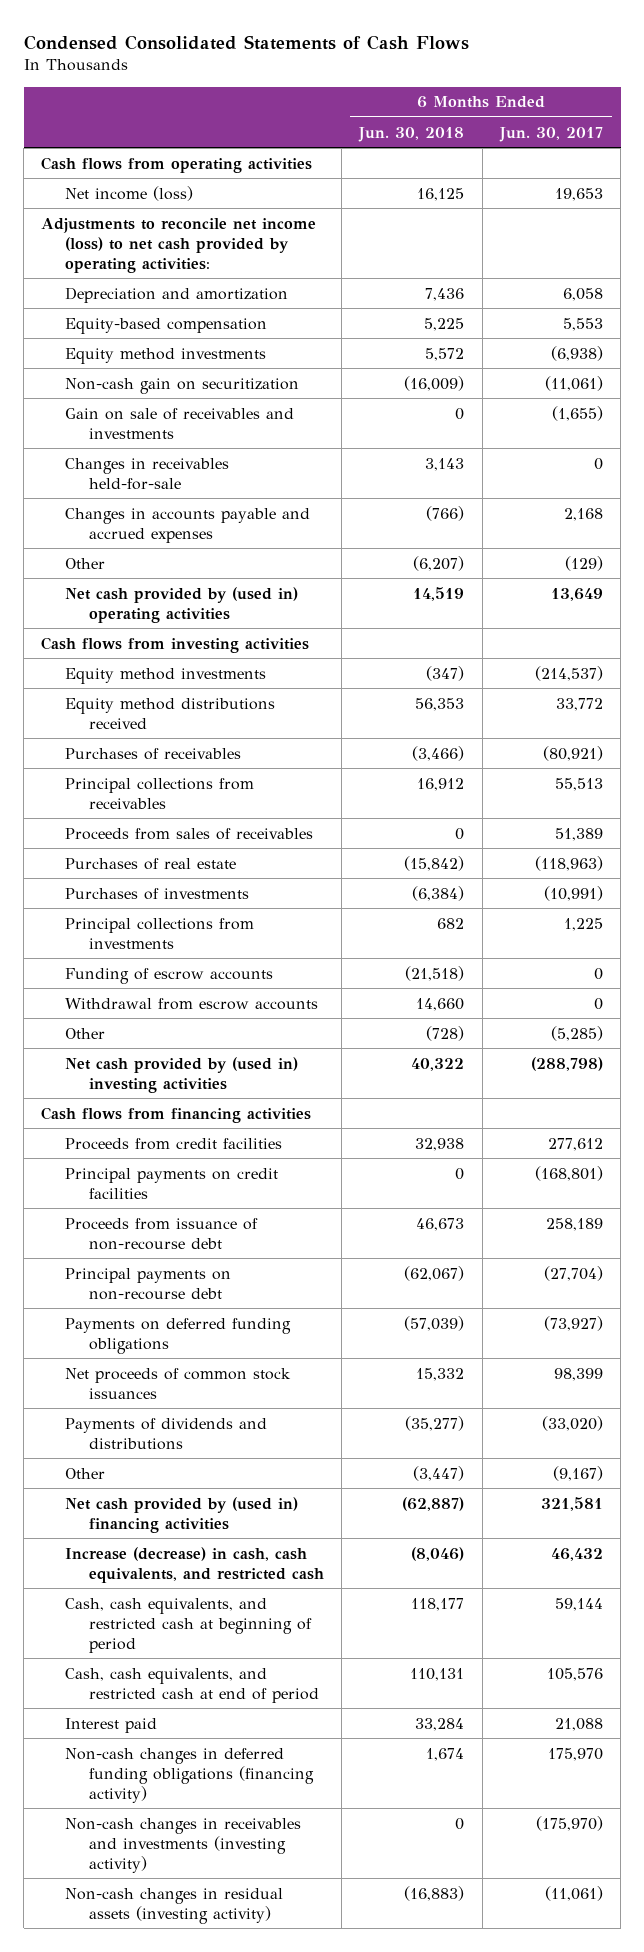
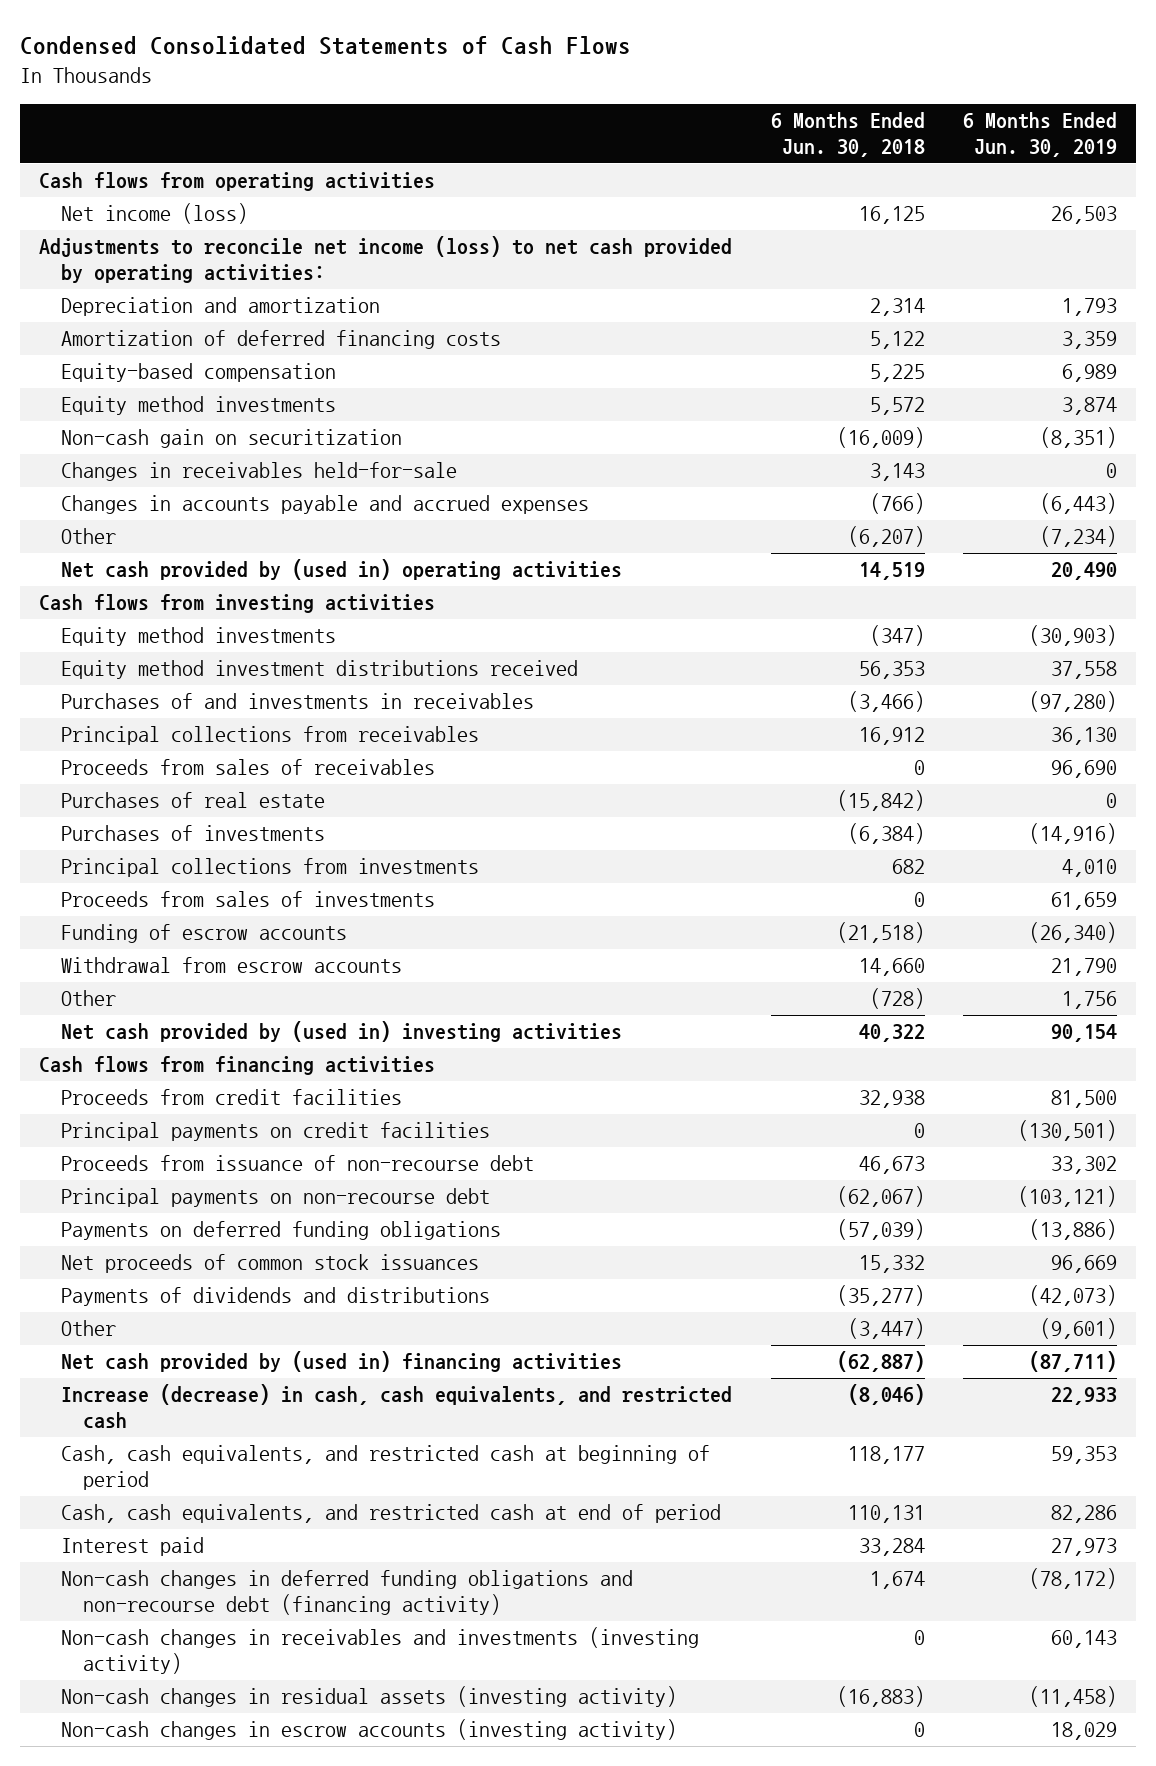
- | 6 Months Ended Jun. 30, 2018 | 6 Months Ended Jun. 30, 2017
+ | 6 Months Ended Jun. 30, 2018 | 6 Months Ended Jun. 30, 2019
- Depreciation and amortization | 7,436 | 6,058
+ Depreciation and amortization | 2,314 | 1,793
+ Amortization of deferred financing costs | 5,122 | 3,359
- Gain on sale of receivables and investments | 0 | (1,655)
- Equity method distributions received | 56,353 | 33,772
- Purchases of receivables | (3,466) | (80,921)
+ Equity method investment distributions received | 56,353 | 37,558
+ Purchases of and investments in receivables | (3,466) | (97,280)
+ Proceeds from sales of investments | 0 | 61,659
- Non-cash changes in deferred funding obligations (financing activity) | 1,674 | 175,970
+ Non-cash changes in deferred funding obligations and non-recourse debt (financing activity) | 1,674 | (78,172)
+ Non-cash changes in escrow accounts (investing activity) | 0 | 18,029

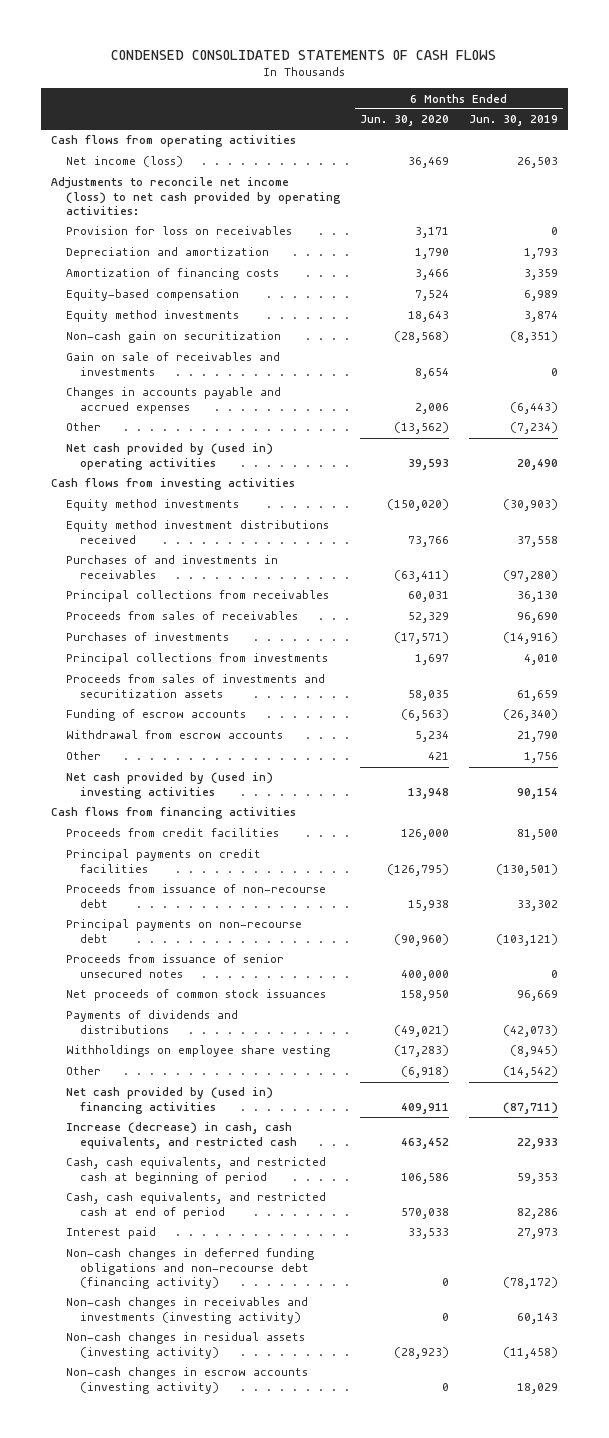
- Condensed Consolidated Statements of Cash Flows
+ CONDENSED CONSOLIDATED STATEMENTS OF CASH FLOWS
- | 6 Months Ended Jun. 30, 2018 | 6 Months Ended Jun. 30, 2019
+ | 6 Months Ended Jun. 30, 2020 | 6 Months Ended Jun. 30, 2019
+ Provision for loss on receivables | 3,171 | 0
- Amortization of deferred financing costs | 5,122 | 3,359
+ Amortization of financing costs | 3,466 | 3,359
- Changes in receivables held-for-sale | 3,143 | 0
+ Gain on sale of receivables and investments | 8,654 | 0
- Purchases of real estate | (15,842) | 0
- Proceeds from sales of investments | 0 | 61,659
+ Proceeds from sales of investments and securitization assets | 58,035 | 61,659
- Payments on deferred funding obligations | (57,039) | (13,886)
+ Proceeds from issuance of senior unsecured notes | 400,000 | 0
- Other | (3,447) | (9,601)
+ Withholdings on employee share vesting | (17,283) | (8,945)
+ Other | (6,918) | (14,542)

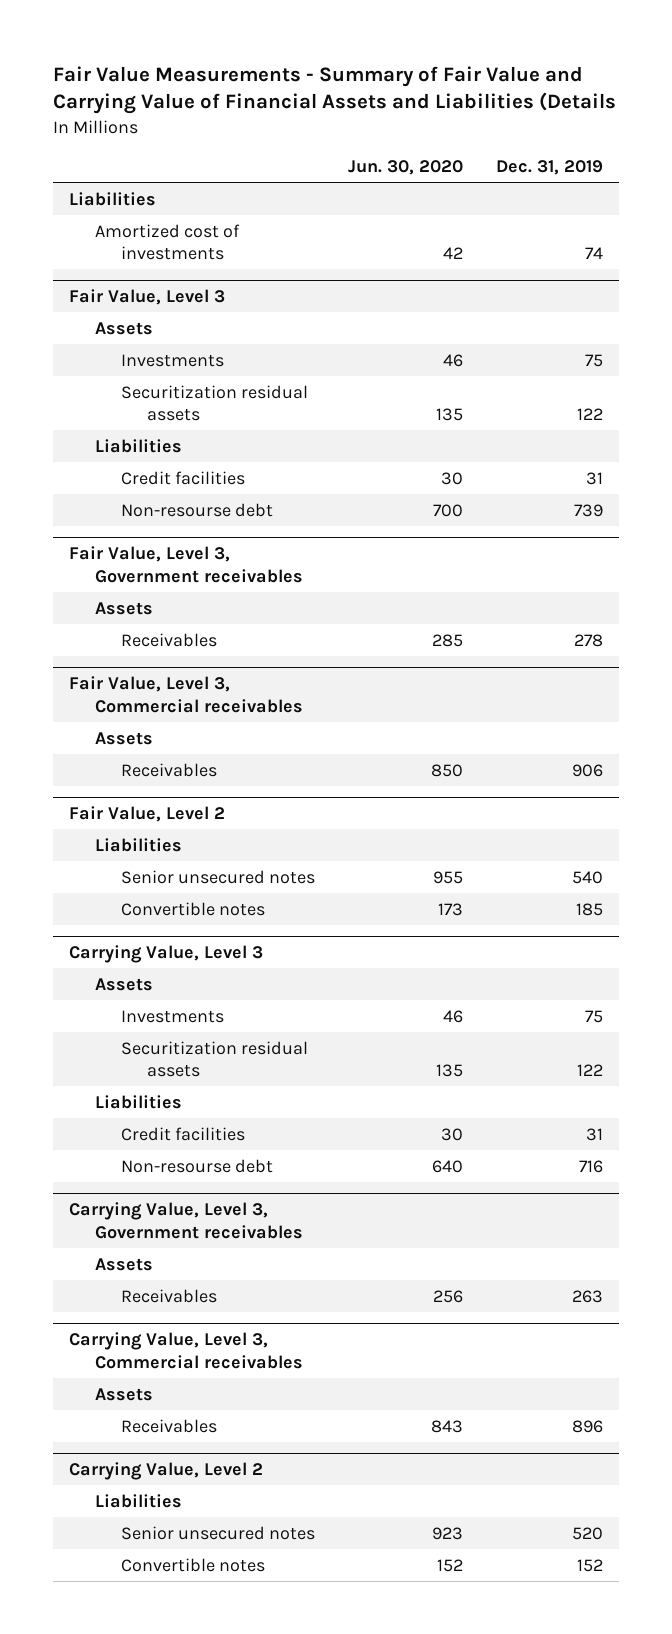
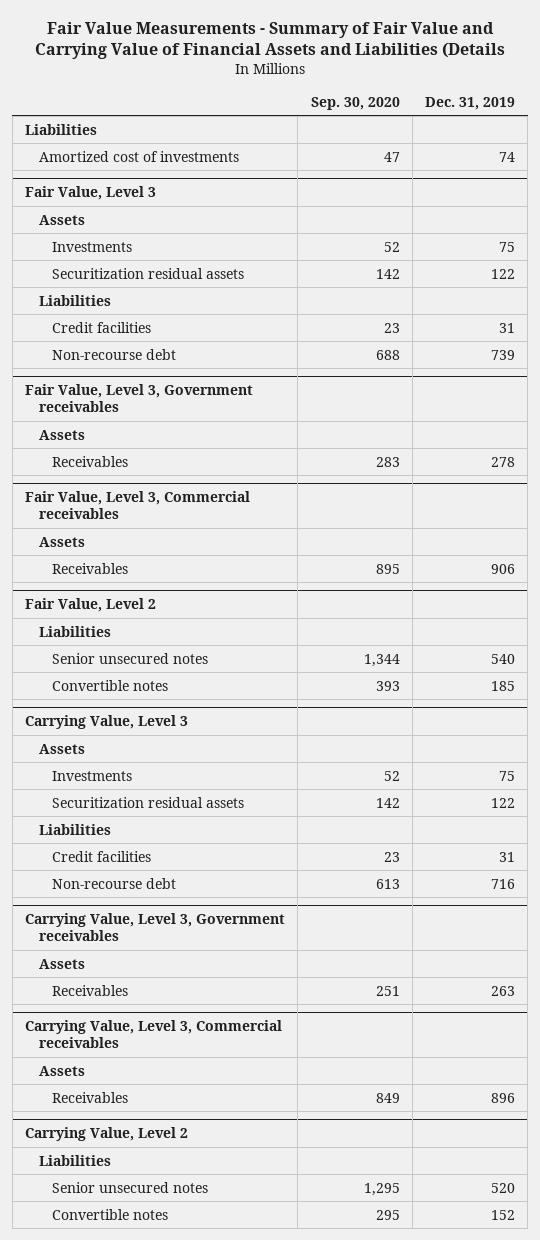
- | Jun. 30, 2020 | Dec. 31, 2019
+ | Sep. 30, 2020 | Dec. 31, 2019
@ Fair Value, Level 3
- Non-resourse debt | 700 | 739
+ Non-recourse debt | 688 | 739
@ Carrying Value, Level 3
- Non-resourse debt | 640 | 716
+ Non-recourse debt | 613 | 716

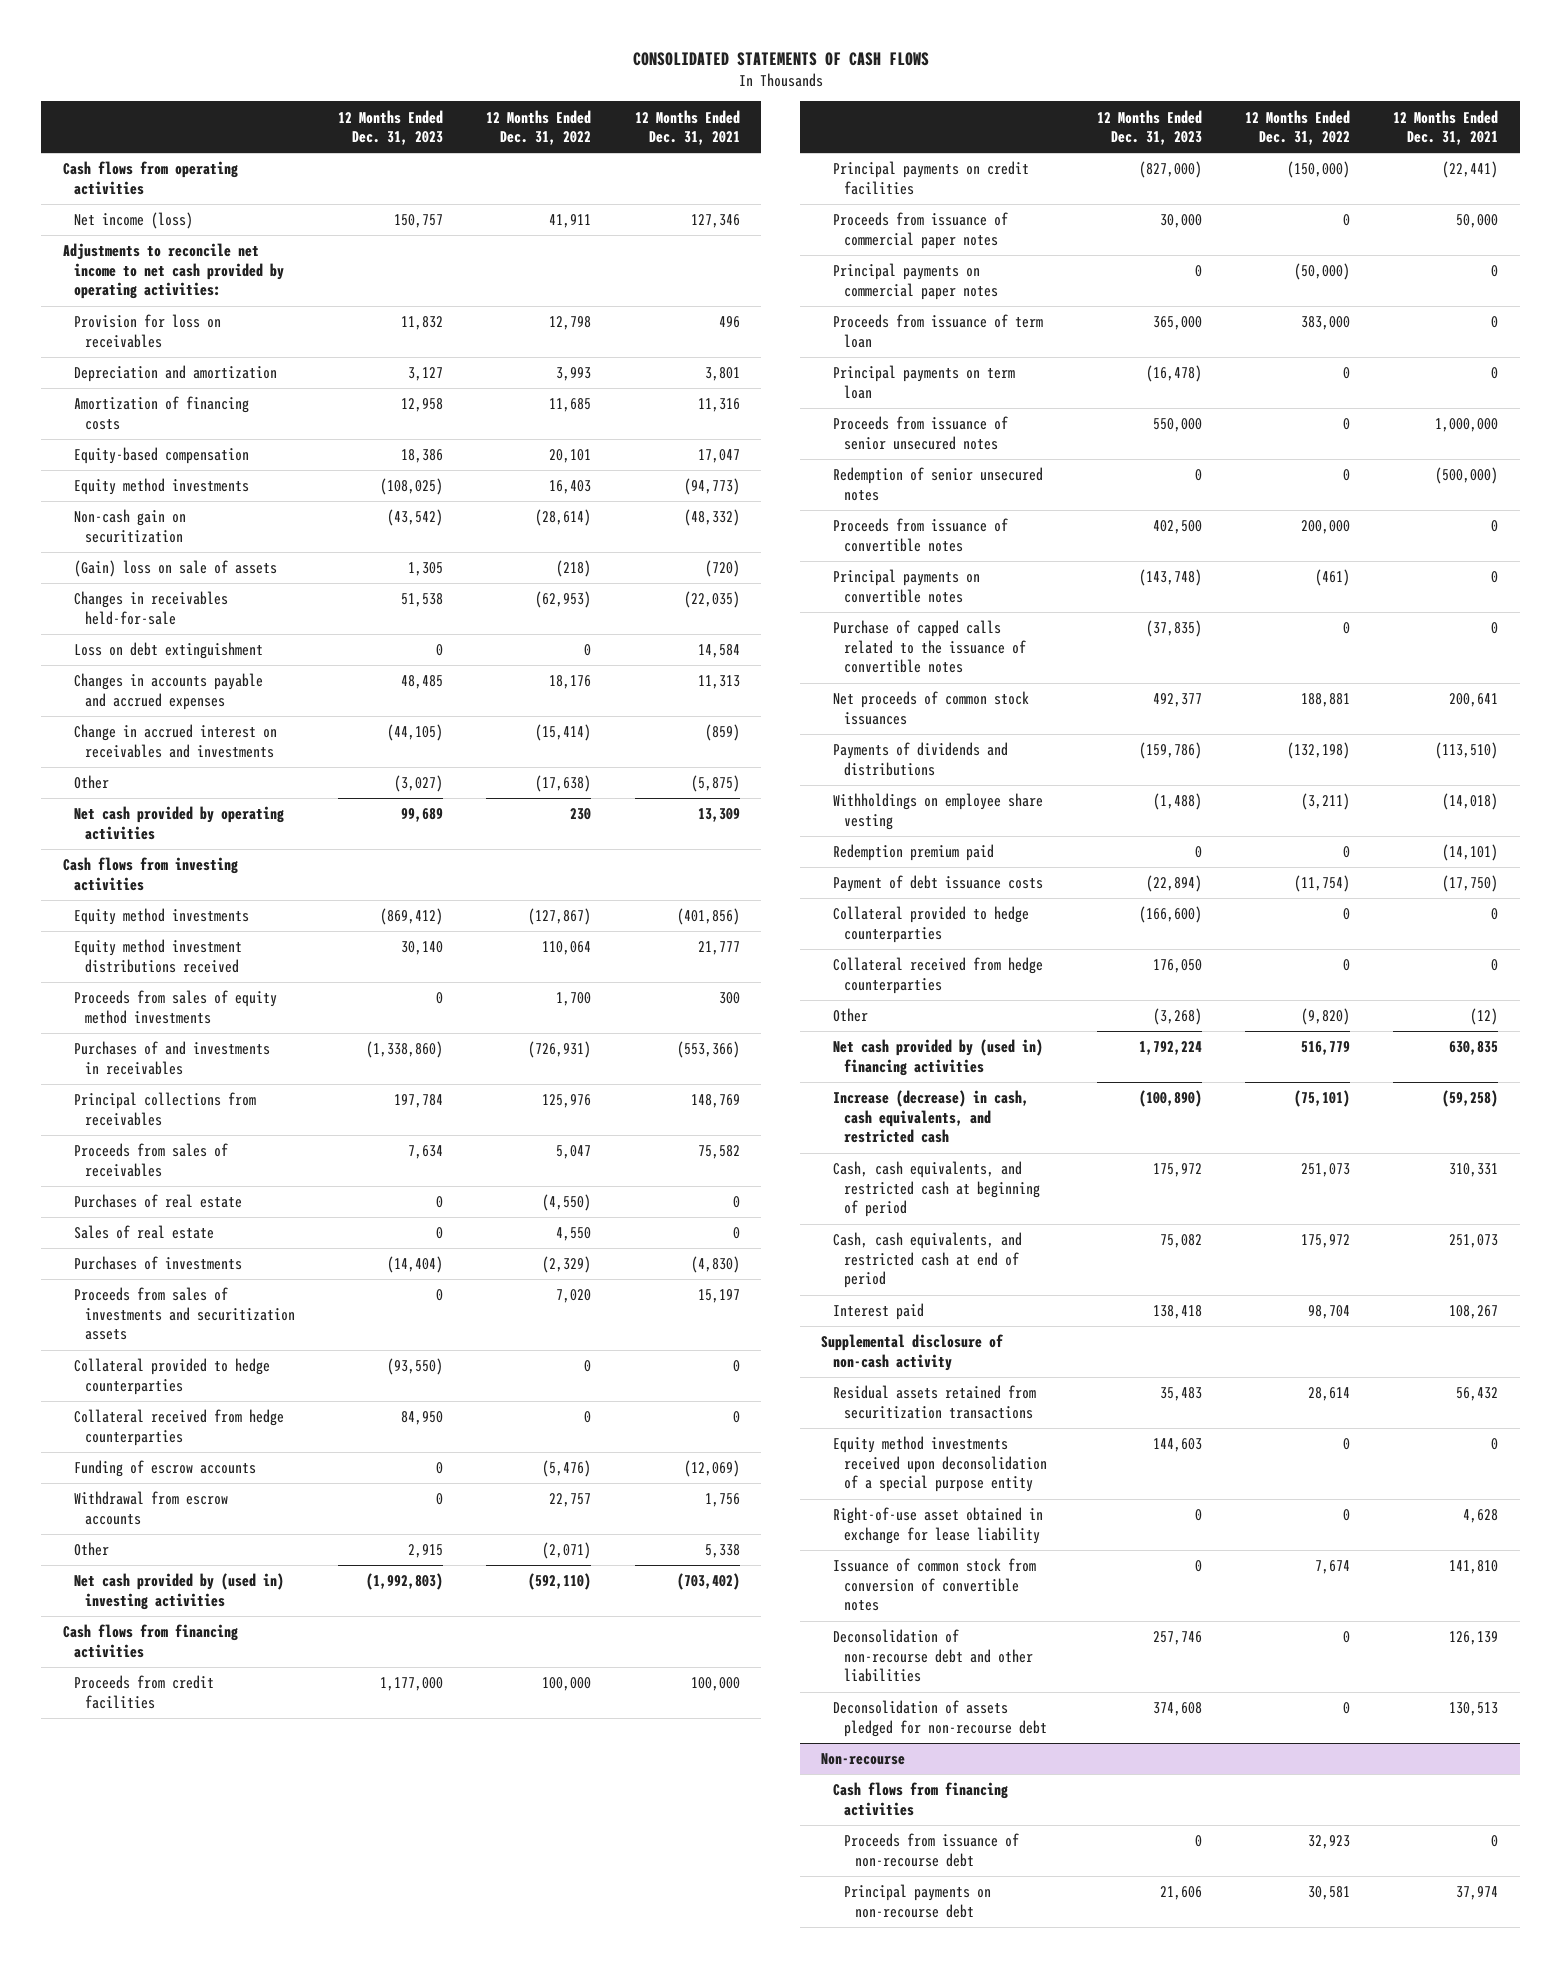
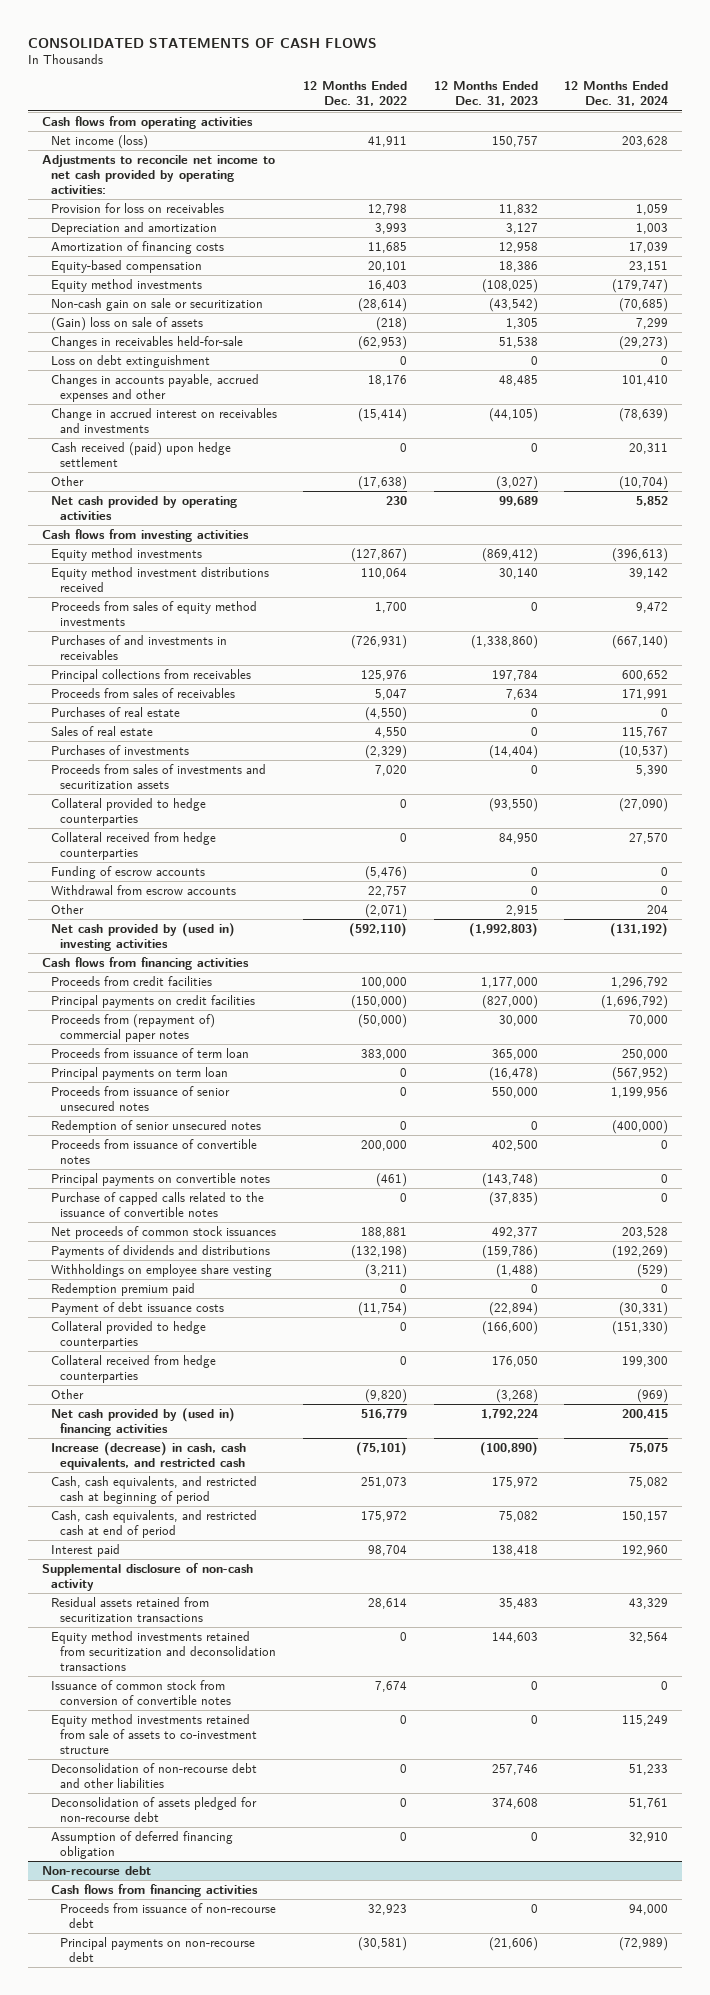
- | 12 Months Ended Dec. 31, 2023 | 12 Months Ended Dec. 31, 2022 | 12 Months Ended Dec. 31, 2021
+ | 12 Months Ended Dec. 31, 2022 | 12 Months Ended Dec. 31, 2023 | 12 Months Ended Dec. 31, 2024
- Non-cash gain on securitization | (43,542) | (28,614) | (48,332)
+ Non-cash gain on sale or securitization | (28,614) | (43,542) | (70,685)
- Changes in accounts payable and accrued expenses | 48,485 | 18,176 | 11,313
+ Changes in accounts payable, accrued expenses and other | 18,176 | 48,485 | 101,410
+ Cash received (paid) upon hedge settlement | 0 | 0 | 20,311
- Proceeds from issuance of commercial paper notes | 30,000 | 0 | 50,000
- Principal payments on commercial paper notes | 0 | (50,000) | 0
+ Proceeds from (repayment of) commercial paper notes | (50,000) | 30,000 | 70,000
- Equity method investments received upon deconsolidation of a special purpose entity | 144,603 | 0 | 0
- Right-of-use asset obtained in exchange for lease liability | 0 | 0 | 4,628
+ Equity method investments retained from securitization and deconsolidation transactions | 0 | 144,603 | 32,564
+ Equity method investments retained from sale of assets to co-investment structure | 0 | 0 | 115,249
- Non-recourse
+ Assumption of deferred financing obligation | 0 | 0 | 32,910
+ Non-recourse debt
- Principal payments on non-recourse debt | 21,606 | 30,581 | 37,974
+ Principal payments on non-recourse debt | (30,581) | (21,606) | (72,989)

